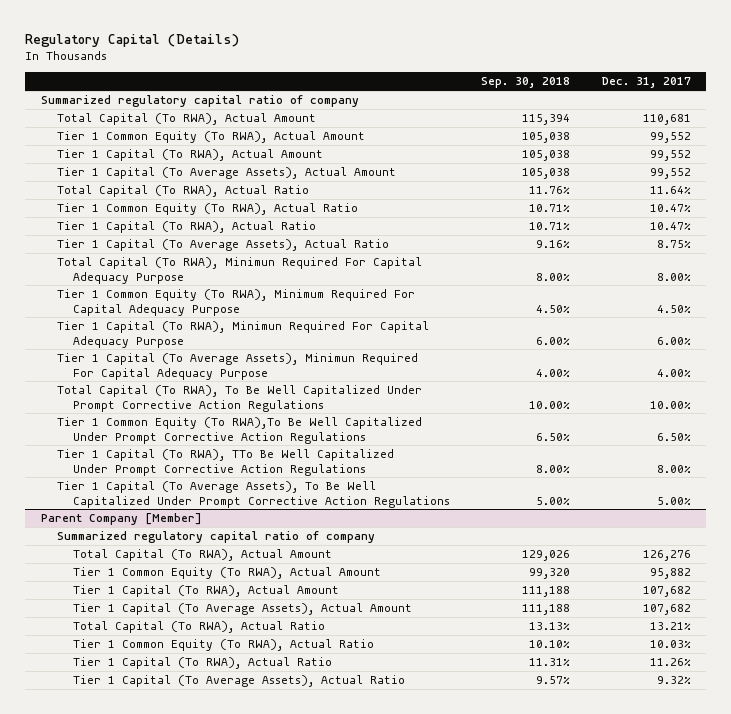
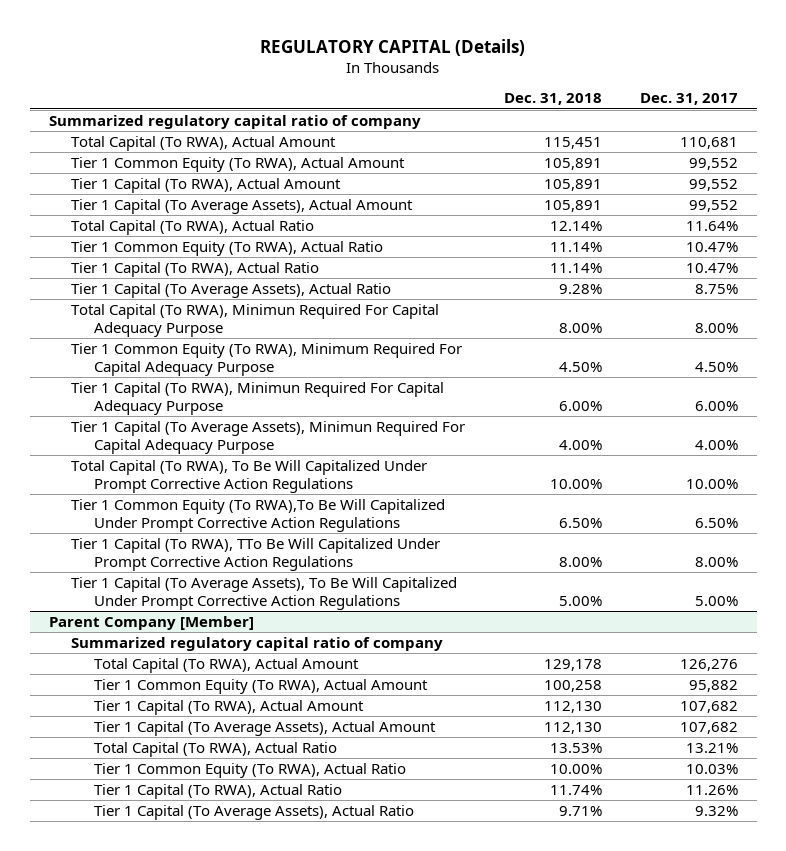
- Regulatory Capital (Details)
+ REGULATORY CAPITAL (Details)
- | Sep. 30, 2018 | Dec. 31, 2017
+ | Dec. 31, 2018 | Dec. 31, 2017
- Total Capital (To RWA), To Be Well Capitalized Under Prompt Corrective Action Regulations | 10.00% | 10.00%
- Tier 1 Common Equity (To RWA),To Be Well Capitalized Under Prompt Corrective Action Regulations | 6.50% | 6.50%
- Tier 1 Capital (To RWA), TTo Be Well Capitalized Under Prompt Corrective Action Regulations | 8.00% | 8.00%
- Tier 1 Capital (To Average Assets), To Be Well Capitalized Under Prompt Corrective Action Regulations | 5.00% | 5.00%
+ Total Capital (To RWA), To Be Will Capitalized Under Prompt Corrective Action Regulations | 10.00% | 10.00%
+ Tier 1 Common Equity (To RWA),To Be Will Capitalized Under Prompt Corrective Action Regulations | 6.50% | 6.50%
+ Tier 1 Capital (To RWA), TTo Be Will Capitalized Under Prompt Corrective Action Regulations | 8.00% | 8.00%
+ Tier 1 Capital (To Average Assets), To Be Will Capitalized Under Prompt Corrective Action Regulations | 5.00% | 5.00%

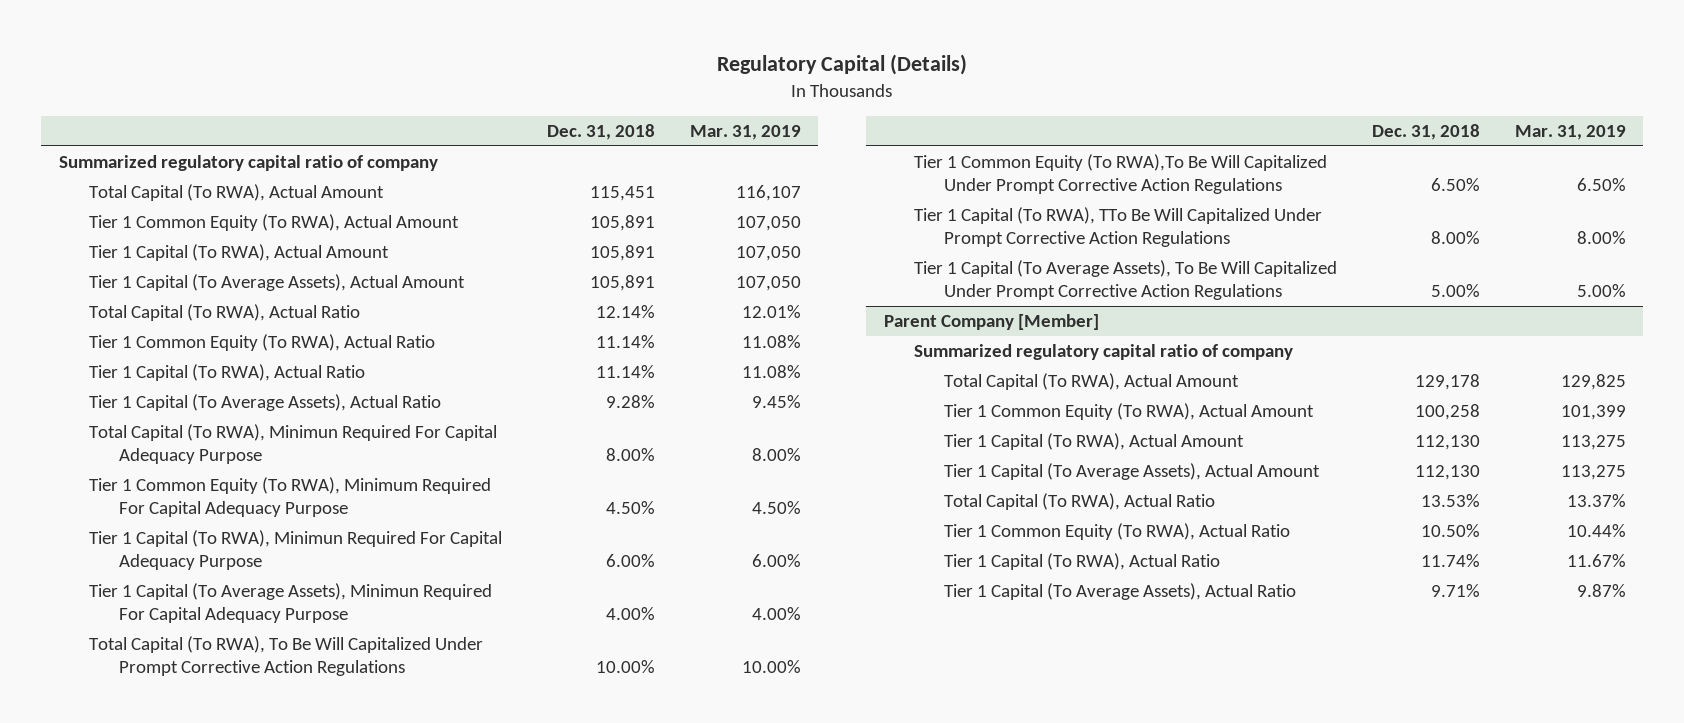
- REGULATORY CAPITAL (Details)
+ Regulatory Capital (Details)
- | Dec. 31, 2018 | Dec. 31, 2017
+ | Dec. 31, 2018 | Mar. 31, 2019
@ Parent Company [Member]
- Tier 1 Common Equity (To RWA), Actual Ratio | 10.00% | 10.03%
+ Tier 1 Common Equity (To RWA), Actual Ratio | 10.50% | 10.44%

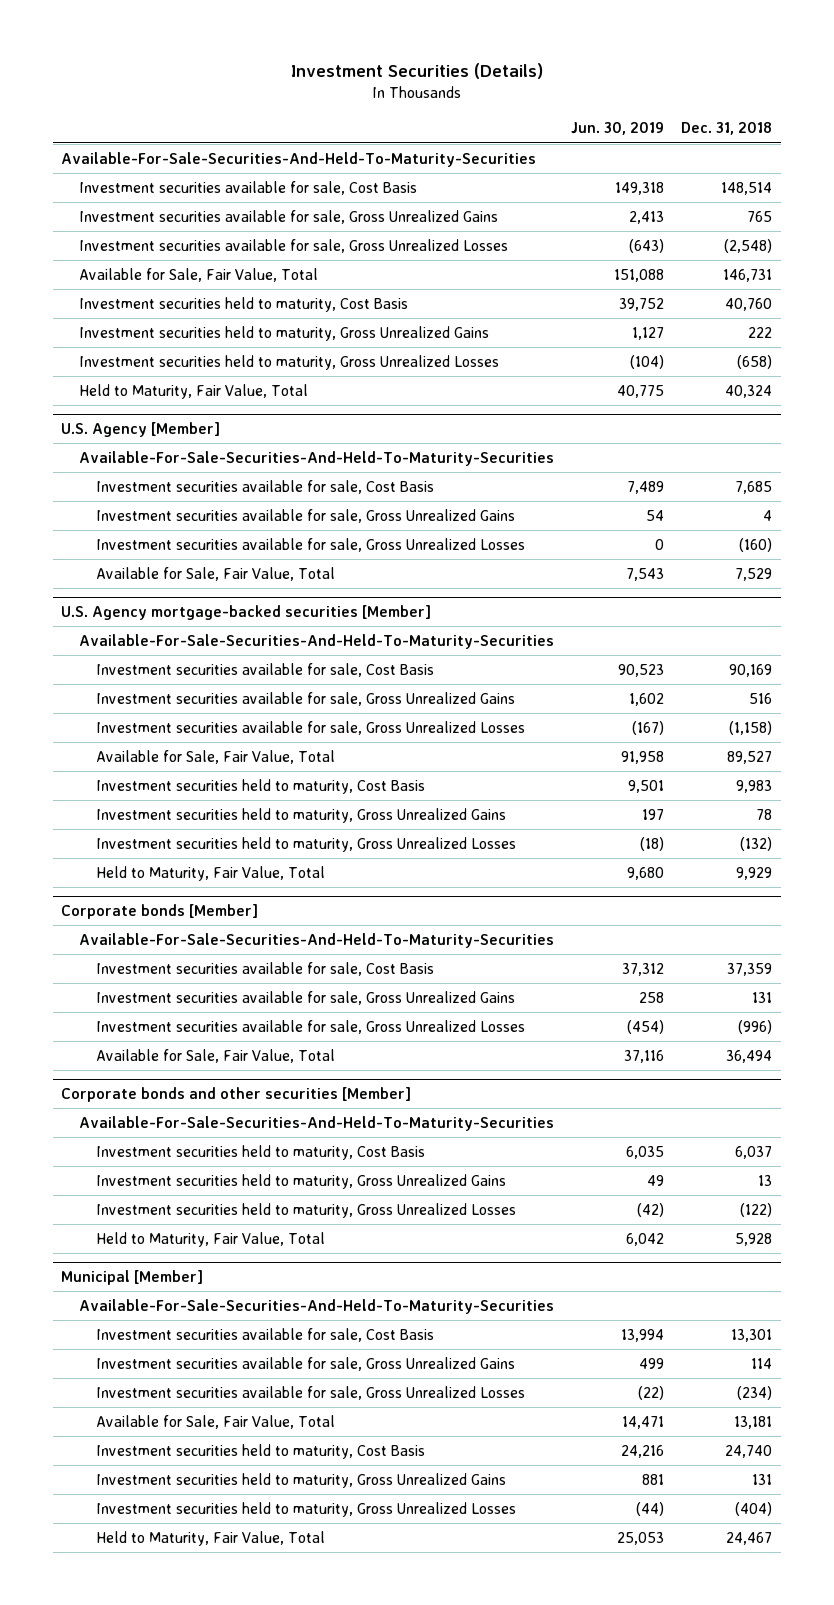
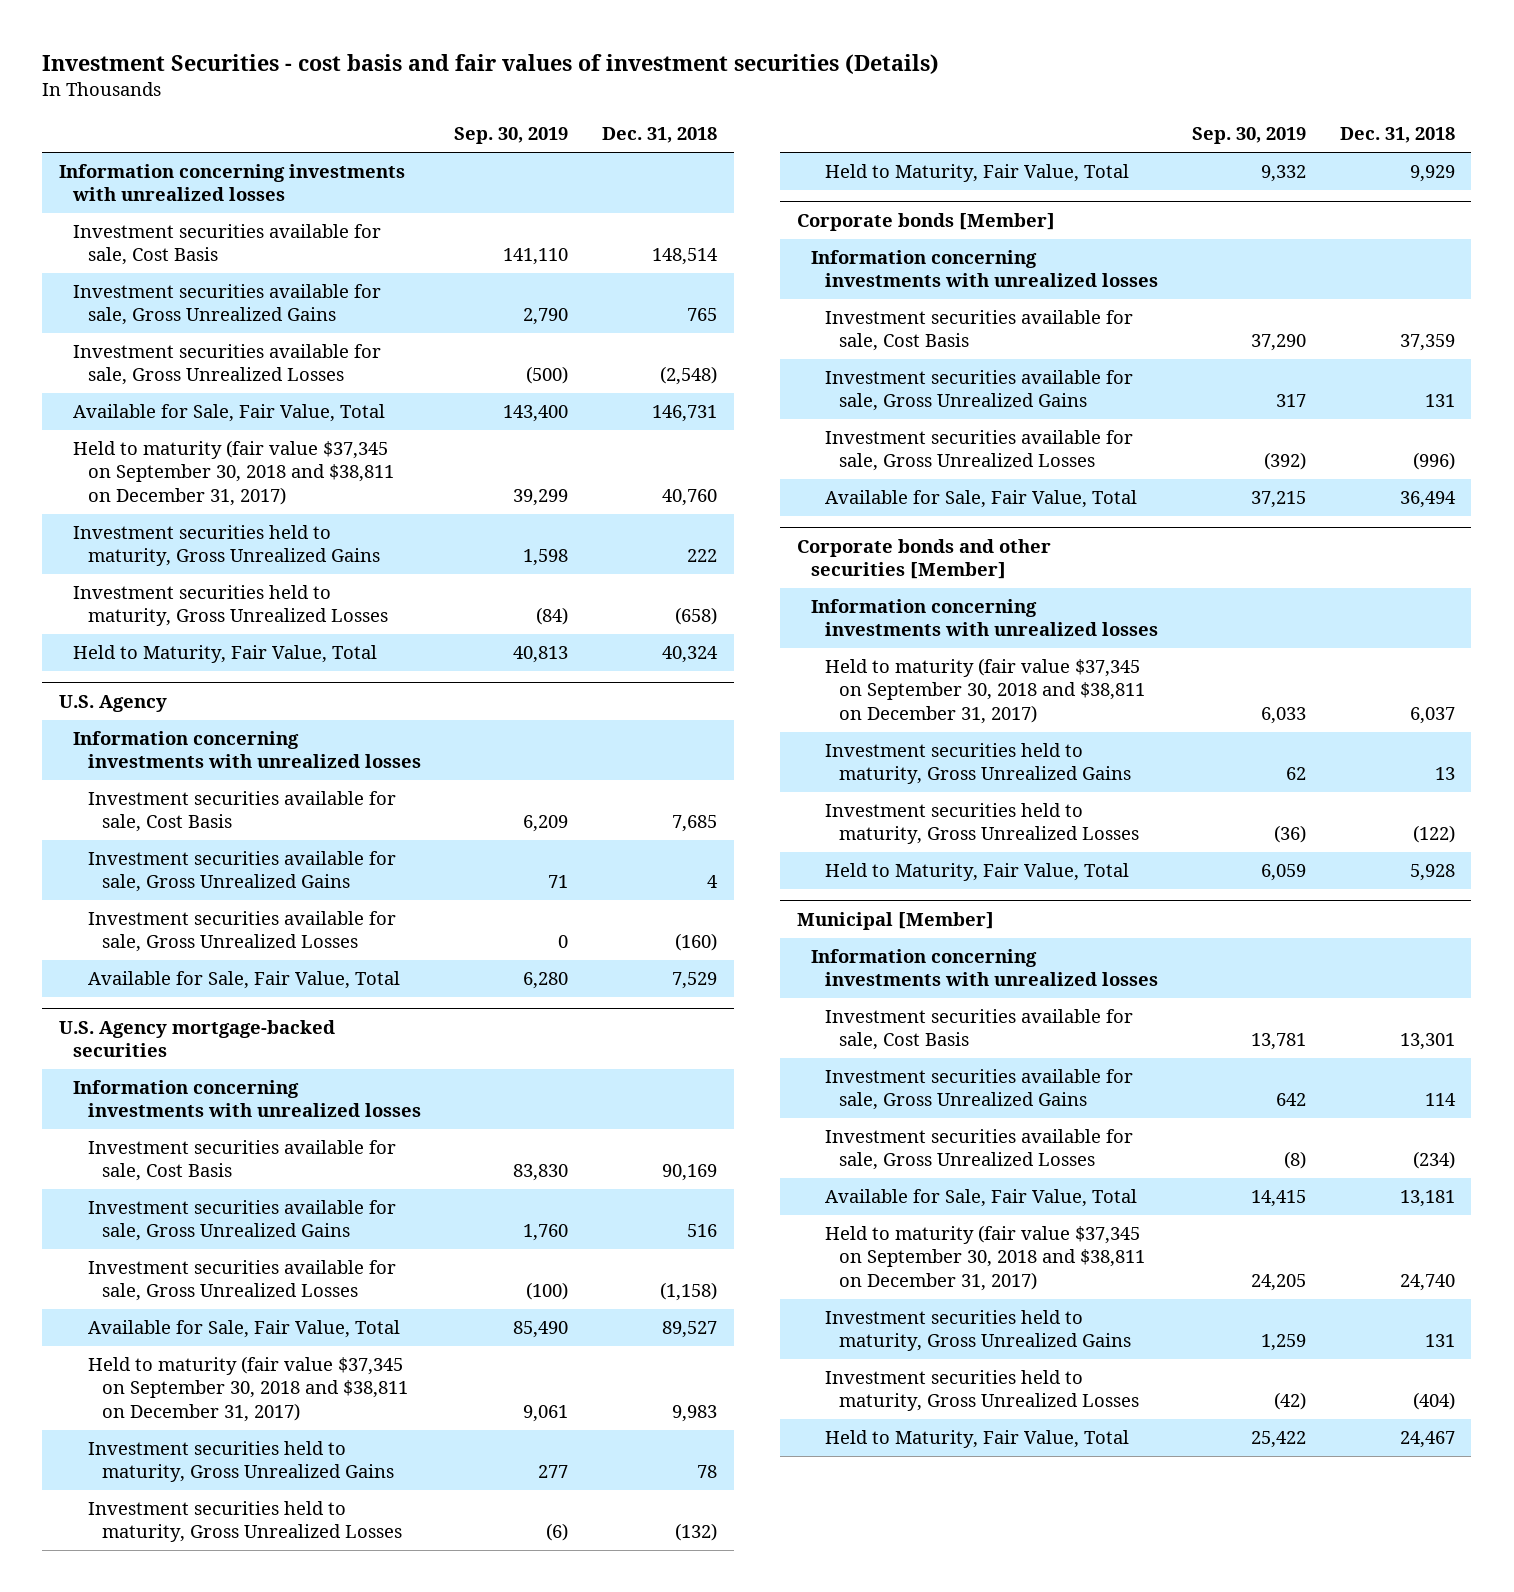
- Investment Securities (Details)
+ Investment Securities - cost basis and fair values of investment securities (Details)
- | Jun. 30, 2019 | Dec. 31, 2018
+ | Sep. 30, 2019 | Dec. 31, 2018
- Available-For-Sale-Securities-And-Held-To-Maturity-Securities
+ Information concerning investments with unrealized losses
- Investment securities held to maturity, Cost Basis | 39,752 | 40,760
+ Held to maturity (fair value $37,345 on September 30, 2018 and $38,811 on December 31, 2017) | 39,299 | 40,760
- U.S. Agency [Member]
- Available-For-Sale-Securities-And-Held-To-Maturity-Securities
+ U.S. Agency
+ Information concerning investments with unrealized losses
- U.S. Agency mortgage-backed securities [Member]
- Available-For-Sale-Securities-And-Held-To-Maturity-Securities
+ U.S. Agency mortgage-backed securities
+ Information concerning investments with unrealized losses
- Investment securities held to maturity, Cost Basis | 9,501 | 9,983
+ Held to maturity (fair value $37,345 on September 30, 2018 and $38,811 on December 31, 2017) | 9,061 | 9,983
@ Corporate bonds [Member]
- Available-For-Sale-Securities-And-Held-To-Maturity-Securities
+ Information concerning investments with unrealized losses
@ Corporate bonds and other securities [Member]
- Available-For-Sale-Securities-And-Held-To-Maturity-Securities
- Investment securities held to maturity, Cost Basis | 6,035 | 6,037
+ Information concerning investments with unrealized losses
+ Held to maturity (fair value $37,345 on September 30, 2018 and $38,811 on December 31, 2017) | 6,033 | 6,037
@ Municipal [Member]
- Available-For-Sale-Securities-And-Held-To-Maturity-Securities
+ Information concerning investments with unrealized losses
- Investment securities held to maturity, Cost Basis | 24,216 | 24,740
+ Held to maturity (fair value $37,345 on September 30, 2018 and $38,811 on December 31, 2017) | 24,205 | 24,740

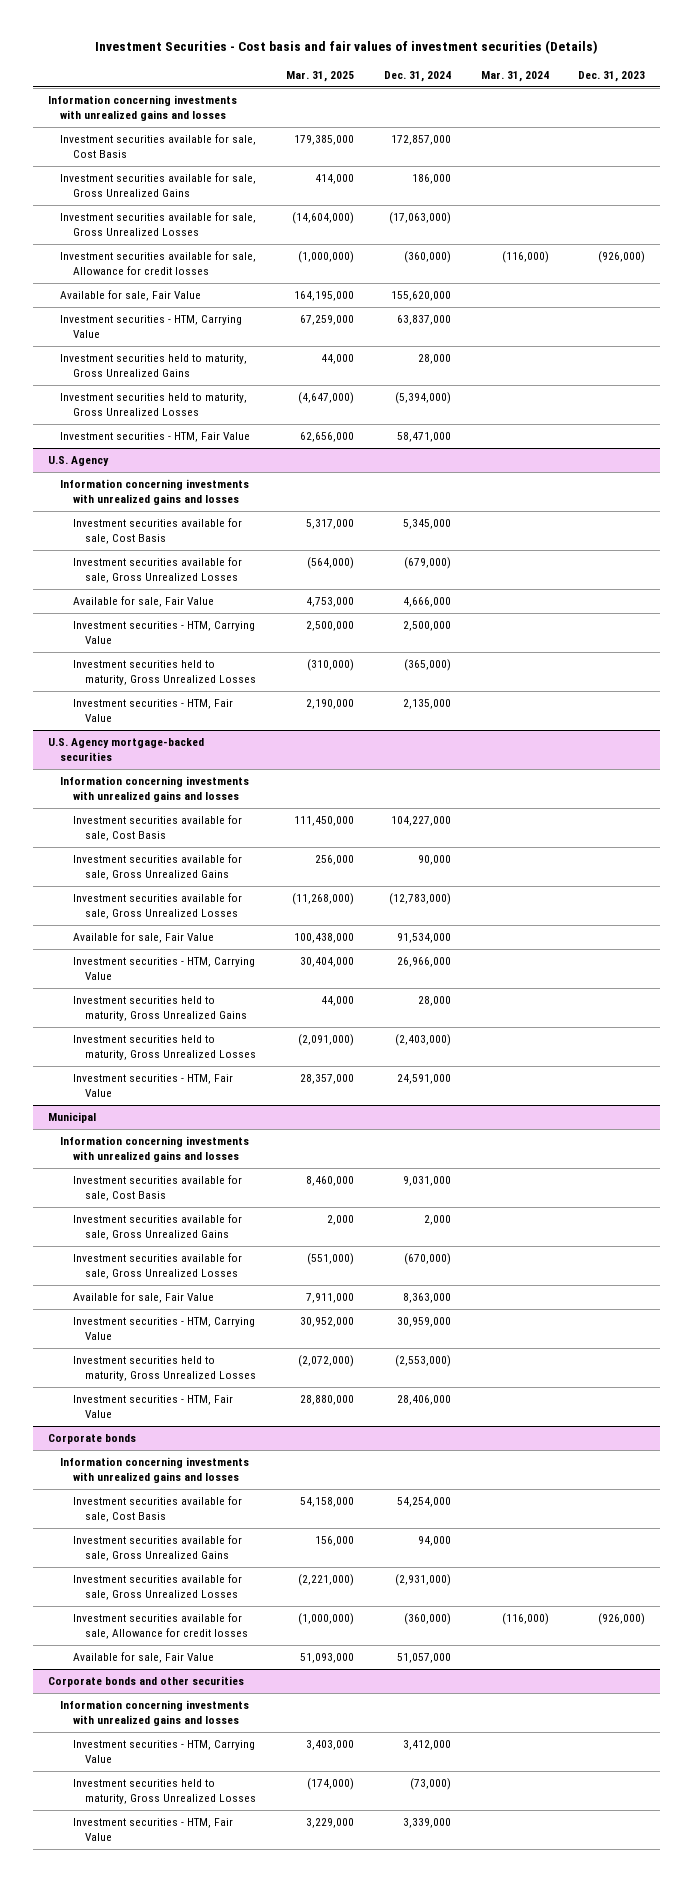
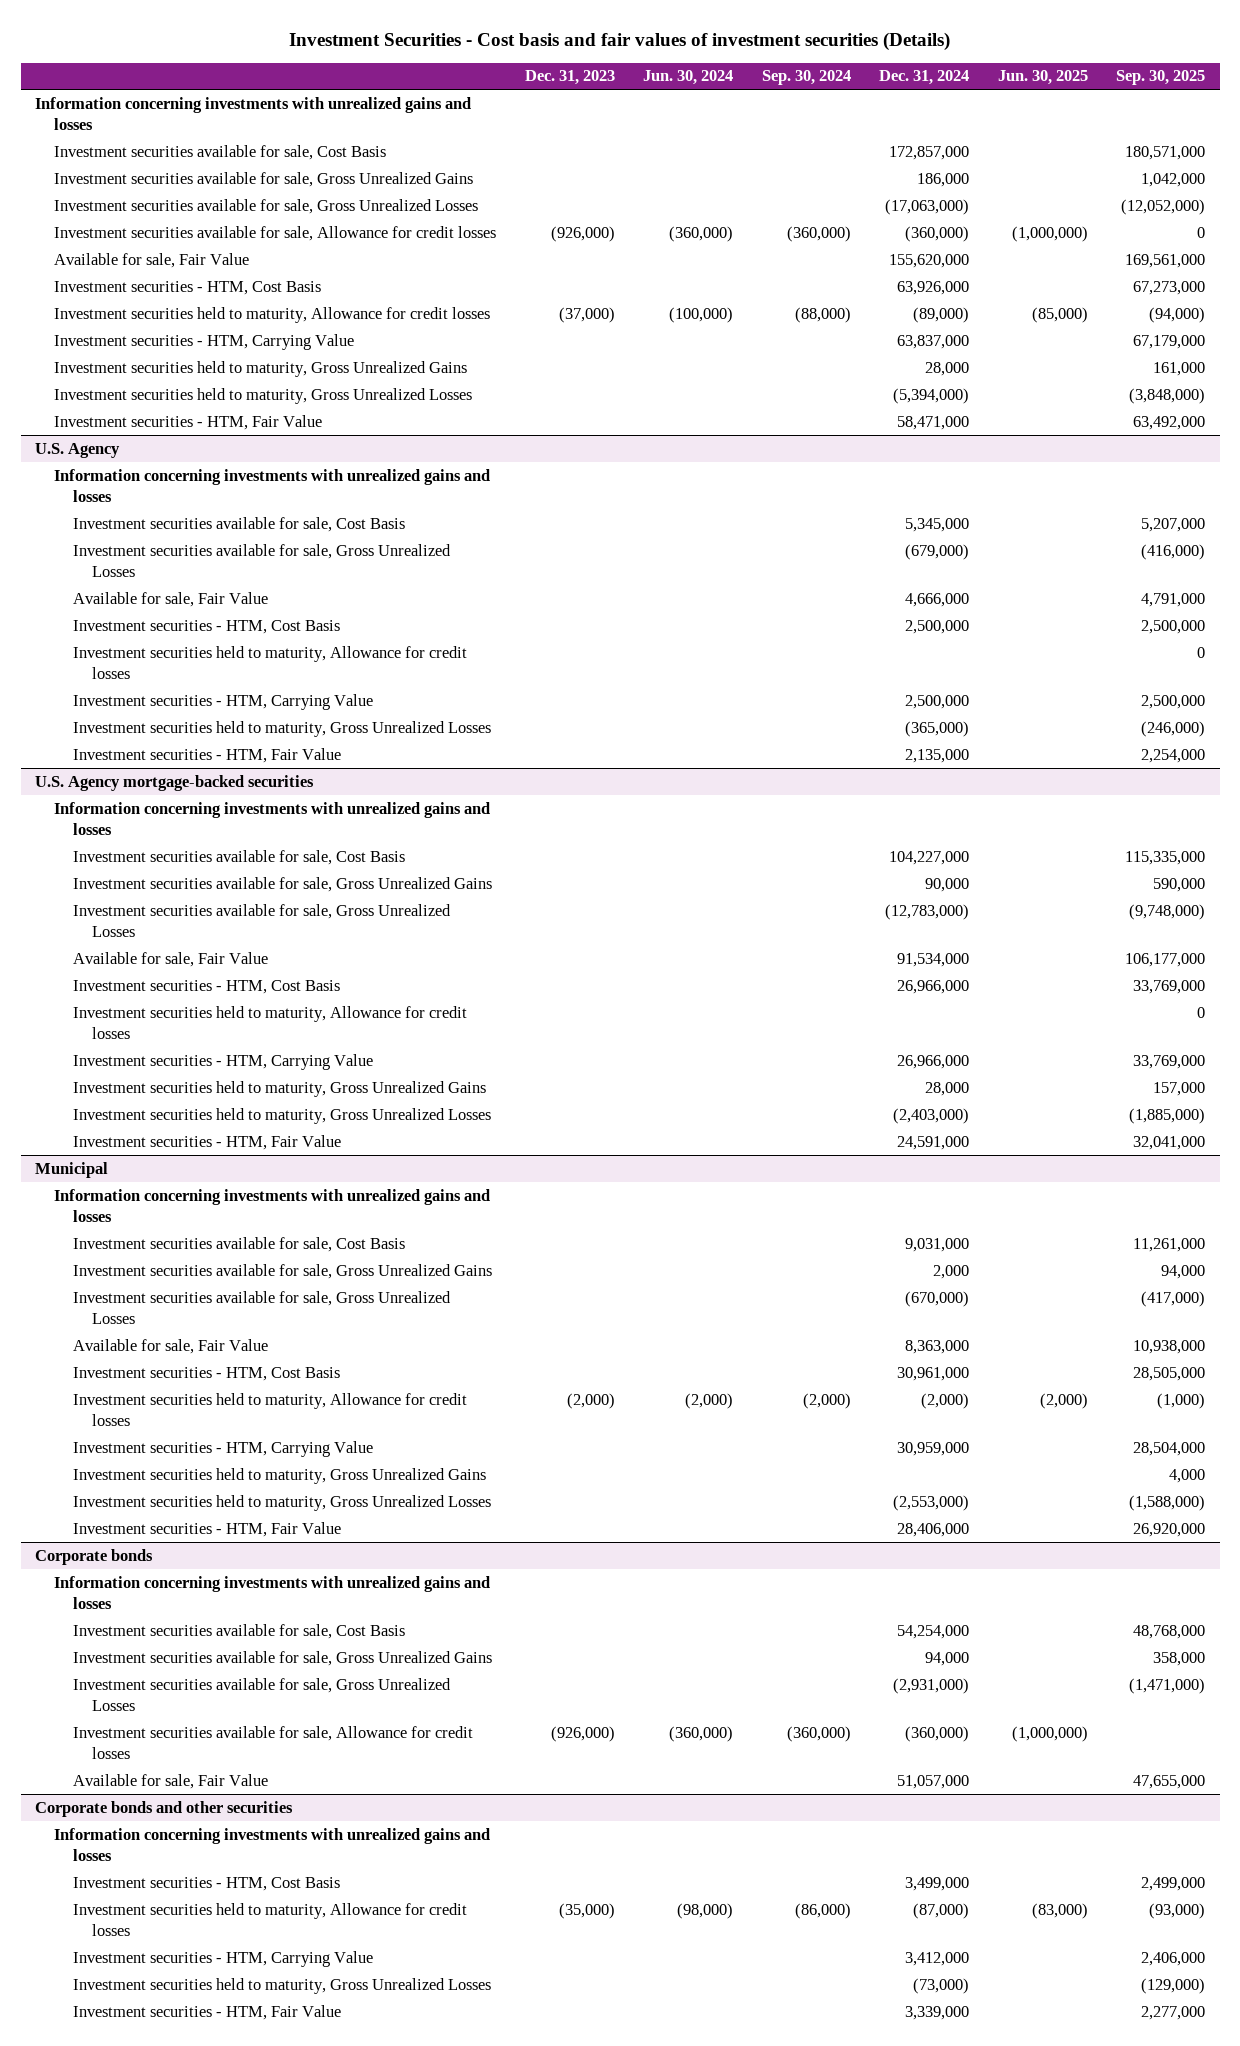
- | Mar. 31, 2025 | Dec. 31, 2024 | Mar. 31, 2024 | Dec. 31, 2023
+ | Dec. 31, 2023 | Jun. 30, 2024 | Sep. 30, 2024 | Dec. 31, 2024 | Jun. 30, 2025 | Sep. 30, 2025
+ Investment securities - HTM, Cost Basis | | | | 63,926,000 | | 67,273,000
+ Investment securities held to maturity, Allowance for credit losses | (37,000) | (100,000) | (88,000) | (89,000) | (85,000) | (94,000)
@ U.S. Agency
+ Investment securities - HTM, Cost Basis | | | | 2,500,000 | | 2,500,000
+ Investment securities held to maturity, Allowance for credit losses | | | | | | 0
@ U.S. Agency mortgage-backed securities
+ Investment securities - HTM, Cost Basis | | | | 26,966,000 | | 33,769,000
+ Investment securities held to maturity, Allowance for credit losses | | | | | | 0
@ Municipal
+ Investment securities - HTM, Cost Basis | | | | 30,961,000 | | 28,505,000
+ Investment securities held to maturity, Allowance for credit losses | (2,000) | (2,000) | (2,000) | (2,000) | (2,000) | (1,000)
+ Investment securities held to maturity, Gross Unrealized Gains | | | | | | 4,000
@ Corporate bonds and other securities
+ Investment securities - HTM, Cost Basis | | | | 3,499,000 | | 2,499,000
+ Investment securities held to maturity, Allowance for credit losses | (35,000) | (98,000) | (86,000) | (87,000) | (83,000) | (93,000)

